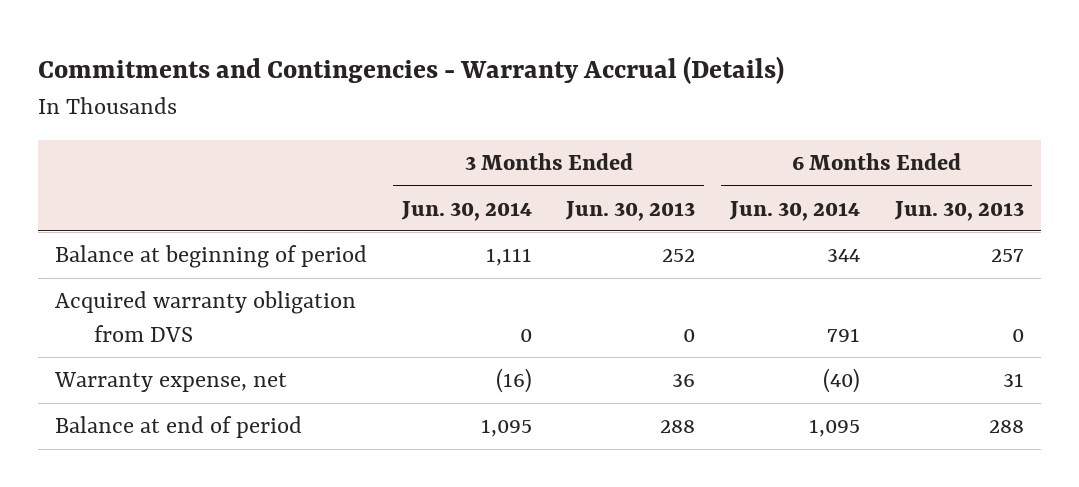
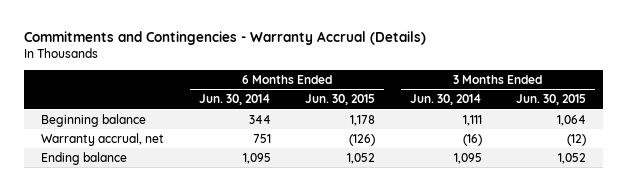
- | 3 Months Ended Jun. 30, 2014 | 3 Months Ended Jun. 30, 2013 | 6 Months Ended Jun. 30, 2014 | 6 Months Ended Jun. 30, 2013
+ | 6 Months Ended Jun. 30, 2014 | 6 Months Ended Jun. 30, 2015 | 3 Months Ended Jun. 30, 2014 | 3 Months Ended Jun. 30, 2015
- Balance at beginning of period | 1,111 | 252 | 344 | 257
- Acquired warranty obligation from DVS | 0 | 0 | 791 | 0
- Warranty expense, net | (16) | 36 | (40) | 31
- Balance at end of period | 1,095 | 288 | 1,095 | 288
+ Beginning balance | 344 | 1,178 | 1,111 | 1,064
+ Warranty accrual, net | 751 | (126) | (16) | (12)
+ Ending balance | 1,095 | 1,052 | 1,095 | 1,052

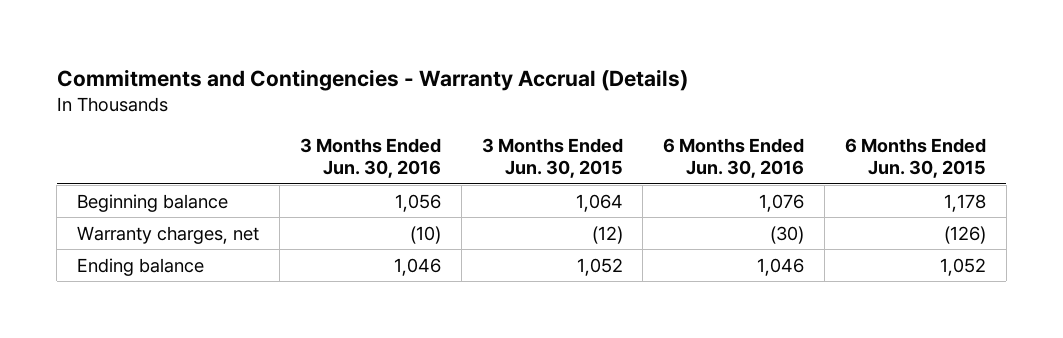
- | 6 Months Ended Jun. 30, 2014 | 6 Months Ended Jun. 30, 2015 | 3 Months Ended Jun. 30, 2014 | 3 Months Ended Jun. 30, 2015
+ | 3 Months Ended Jun. 30, 2016 | 3 Months Ended Jun. 30, 2015 | 6 Months Ended Jun. 30, 2016 | 6 Months Ended Jun. 30, 2015
- Warranty accrual, net | 751 | (126) | (16) | (12)
+ Warranty charges, net | (10) | (12) | (30) | (126)

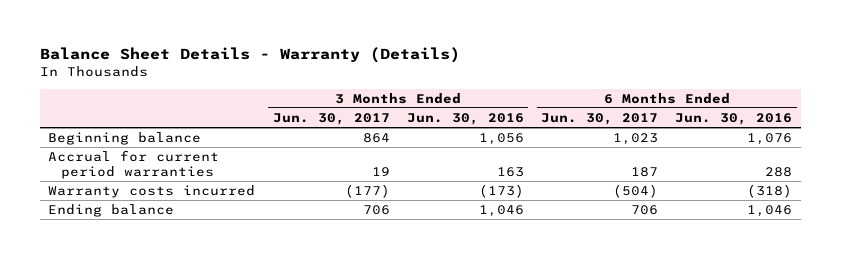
- Commitments and Contingencies - Warranty Accrual (Details)
+ Balance Sheet Details - Warranty (Details)
- | 3 Months Ended Jun. 30, 2016 | 3 Months Ended Jun. 30, 2015 | 6 Months Ended Jun. 30, 2016 | 6 Months Ended Jun. 30, 2015
+ | 3 Months Ended Jun. 30, 2017 | 3 Months Ended Jun. 30, 2016 | 6 Months Ended Jun. 30, 2017 | 6 Months Ended Jun. 30, 2016
- Warranty charges, net | (10) | (12) | (30) | (126)
+ Accrual for current period warranties | 19 | 163 | 187 | 288
+ Warranty costs incurred | (177) | (173) | (504) | (318)

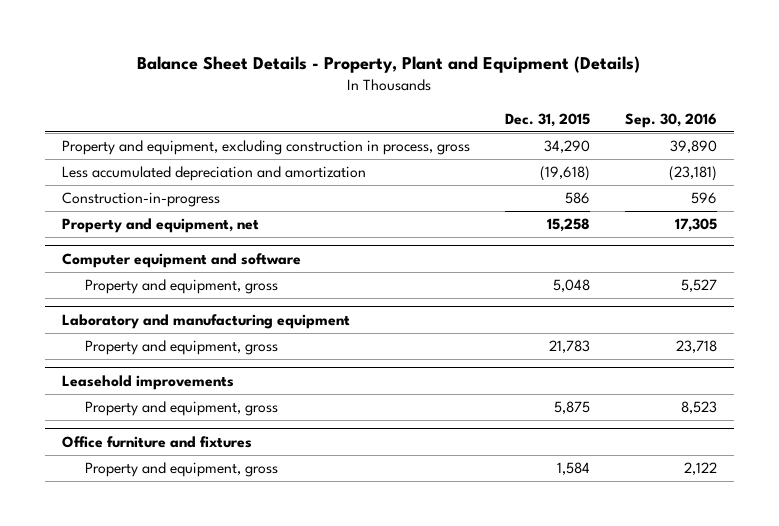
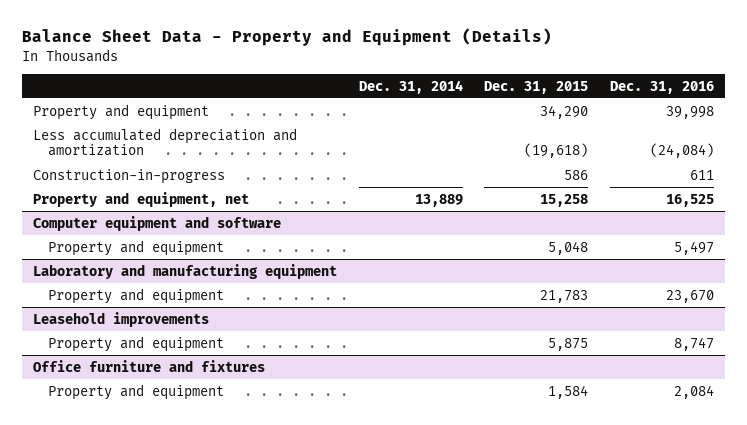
- Balance Sheet Details - Property, Plant and Equipment (Details)
+ Balance Sheet Data - Property and Equipment (Details)
- | Dec. 31, 2015 | Sep. 30, 2016
+ | Dec. 31, 2014 | Dec. 31, 2015 | Dec. 31, 2016
- Property and equipment, excluding construction in process, gross | 34,290 | 39,890
+ Property and equipment | | 34,290 | 39,998
@ Computer equipment and software
- Property and equipment, gross | 5,048 | 5,527
+ Property and equipment | | 5,048 | 5,497
@ Laboratory and manufacturing equipment
- Property and equipment, gross | 21,783 | 23,718
+ Property and equipment | | 21,783 | 23,670
@ Leasehold improvements
- Property and equipment, gross | 5,875 | 8,523
+ Property and equipment | | 5,875 | 8,747
@ Office furniture and fixtures
- Property and equipment, gross | 1,584 | 2,122
+ Property and equipment | | 1,584 | 2,084

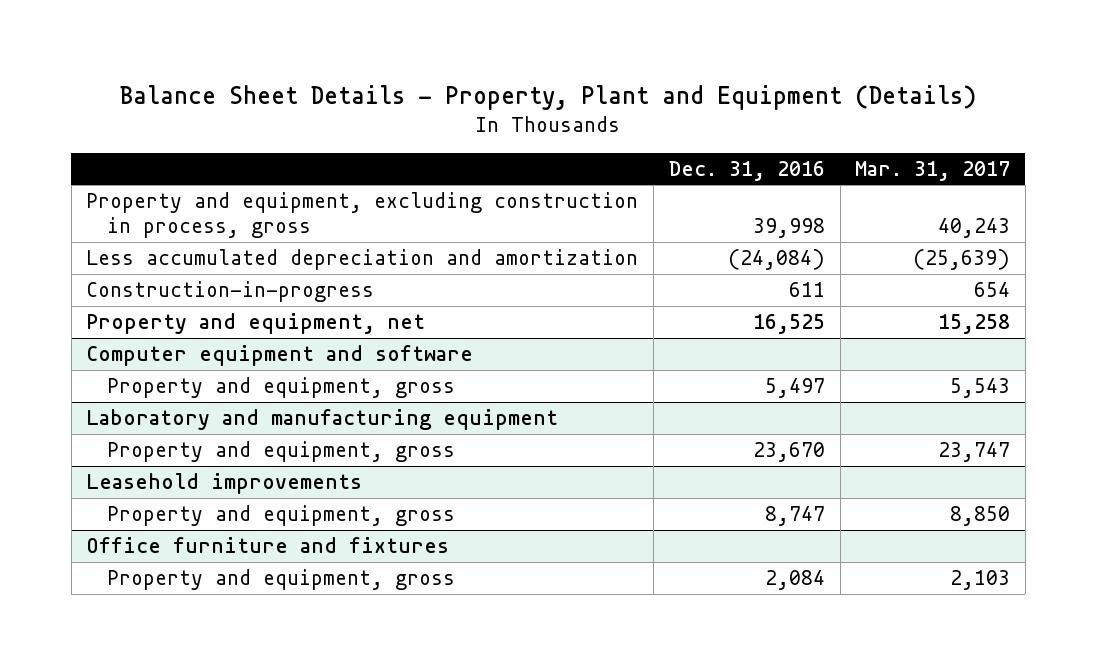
- Balance Sheet Data - Property and Equipment (Details)
+ Balance Sheet Details - Property, Plant and Equipment (Details)
- | Dec. 31, 2014 | Dec. 31, 2015 | Dec. 31, 2016
+ | Dec. 31, 2016 | Mar. 31, 2017
- Property and equipment | | 34,290 | 39,998
+ Property and equipment, excluding construction in process, gross | 39,998 | 40,243
@ Computer equipment and software
- Property and equipment | | 5,048 | 5,497
+ Property and equipment, gross | 5,497 | 5,543
@ Laboratory and manufacturing equipment
- Property and equipment | | 21,783 | 23,670
+ Property and equipment, gross | 23,670 | 23,747
@ Leasehold improvements
- Property and equipment | | 5,875 | 8,747
+ Property and equipment, gross | 8,747 | 8,850
@ Office furniture and fixtures
- Property and equipment | | 1,584 | 2,084
+ Property and equipment, gross | 2,084 | 2,103

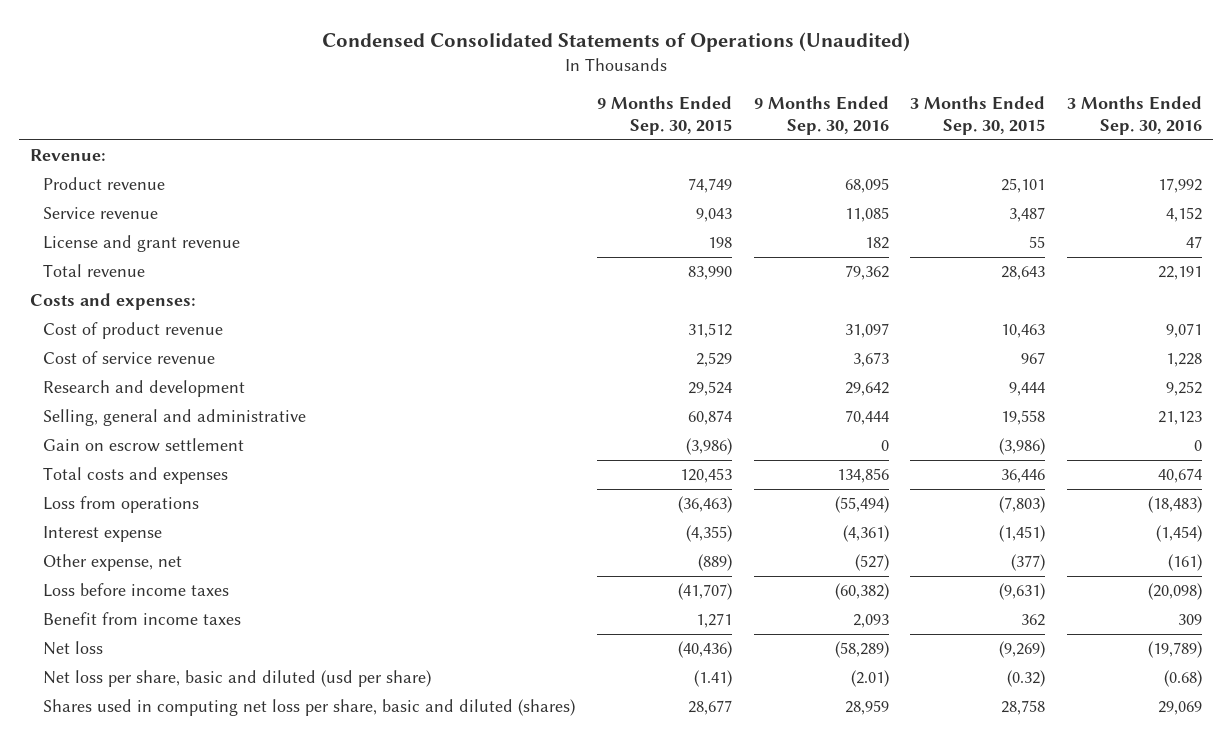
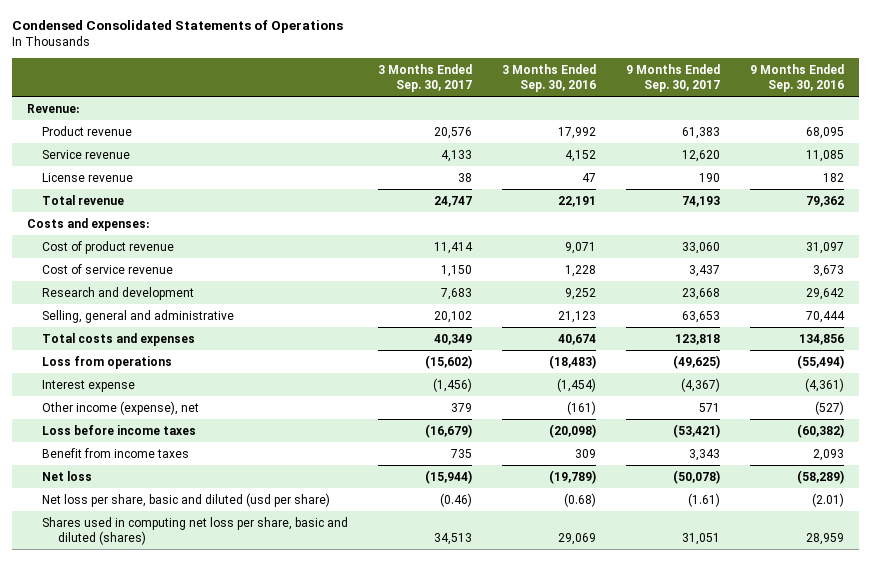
- Condensed Consolidated Statements of Operations (Unaudited)
+ Condensed Consolidated Statements of Operations
- | 9 Months Ended Sep. 30, 2015 | 9 Months Ended Sep. 30, 2016 | 3 Months Ended Sep. 30, 2015 | 3 Months Ended Sep. 30, 2016
+ | 3 Months Ended Sep. 30, 2017 | 3 Months Ended Sep. 30, 2016 | 9 Months Ended Sep. 30, 2017 | 9 Months Ended Sep. 30, 2016
- License and grant revenue | 198 | 182 | 55 | 47
+ License revenue | 38 | 47 | 190 | 182
- Gain on escrow settlement | (3,986) | 0 | (3,986) | 0
- Other expense, net | (889) | (527) | (377) | (161)
+ Other income (expense), net | 379 | (161) | 571 | (527)

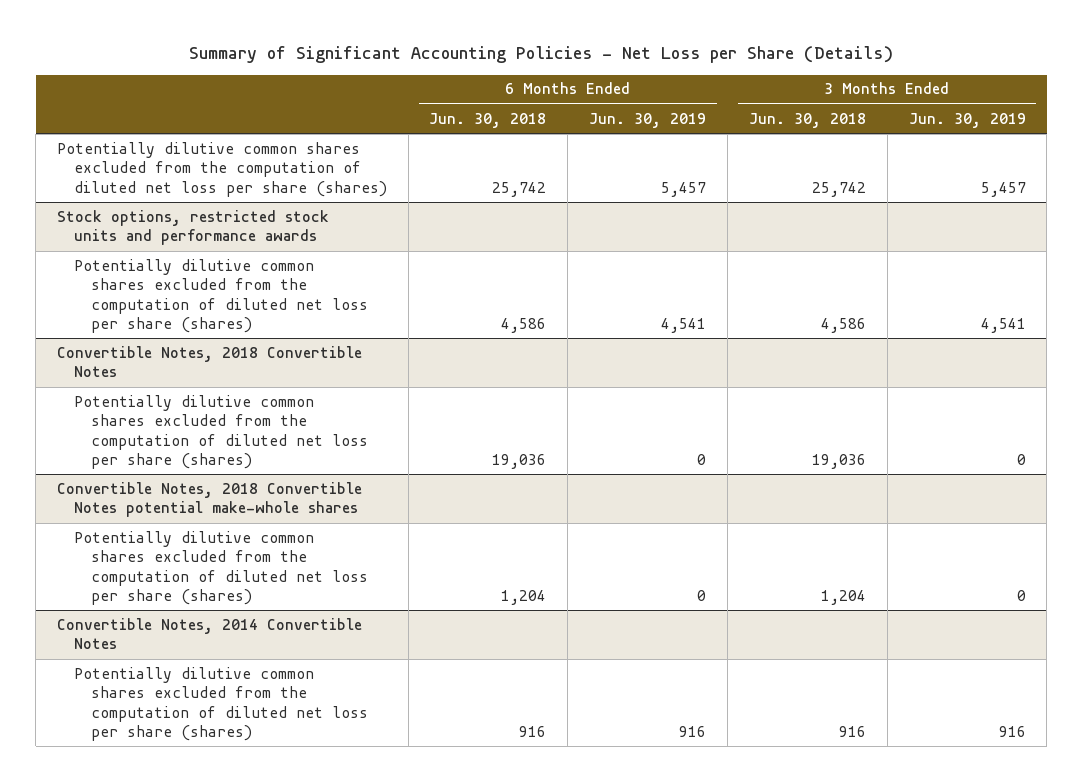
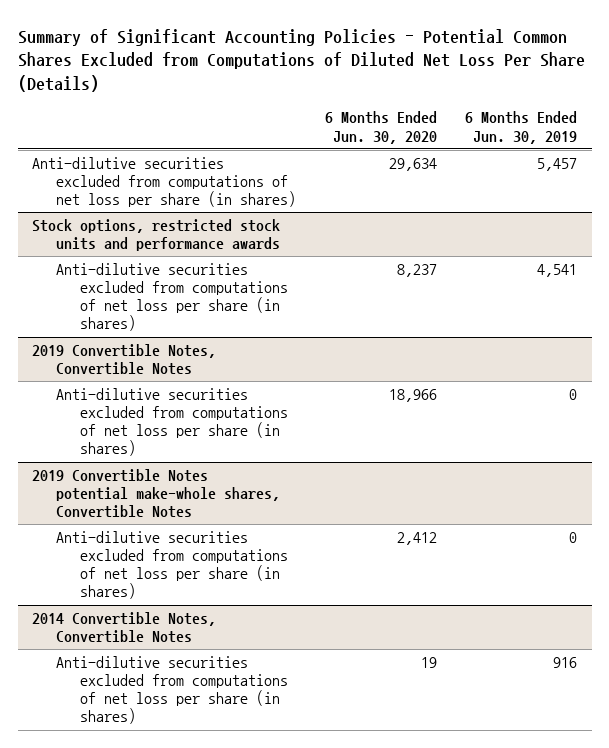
- Summary of Significant Accounting Policies - Net Loss per Share (Details)
+ Summary of Significant Accounting Policies - Potential Common Shares Excluded from Computations of Diluted Net Loss Per Share (Details)
- | 6 Months Ended Jun. 30, 2018 | 6 Months Ended Jun. 30, 2019 | 3 Months Ended Jun. 30, 2018 | 3 Months Ended Jun. 30, 2019
+ | 6 Months Ended Jun. 30, 2020 | 6 Months Ended Jun. 30, 2019
- Potentially dilutive common shares excluded from the computation of diluted net loss per share (shares) | 25,742 | 5,457 | 25,742 | 5,457
+ Anti-dilutive securities excluded from computations of net loss per share (in shares) | 29,634 | 5,457
@ Stock options, restricted stock units and performance awards
- Potentially dilutive common shares excluded from the computation of diluted net loss per share (shares) | 4,586 | 4,541 | 4,586 | 4,541
- Convertible Notes, 2018 Convertible Notes
- Potentially dilutive common shares excluded from the computation of diluted net loss per share (shares) | 19,036 | 0 | 19,036 | 0
- Convertible Notes, 2018 Convertible Notes potential make-whole shares
- Potentially dilutive common shares excluded from the computation of diluted net loss per share (shares) | 1,204 | 0 | 1,204 | 0
- Convertible Notes, 2014 Convertible Notes
- Potentially dilutive common shares excluded from the computation of diluted net loss per share (shares) | 916 | 916 | 916 | 916
@ Stock options, restricted stock units and performance awards
+ Anti-dilutive securities excluded from computations of net loss per share (in shares) | 8,237 | 4,541
+ 2019 Convertible Notes, Convertible Notes
+ Anti-dilutive securities excluded from computations of net loss per share (in shares) | 18,966 | 0
+ 2019 Convertible Notes potential make-whole shares, Convertible Notes
+ Anti-dilutive securities excluded from computations of net loss per share (in shares) | 2,412 | 0
+ 2014 Convertible Notes, Convertible Notes
+ Anti-dilutive securities excluded from computations of net loss per share (in shares) | 19 | 916

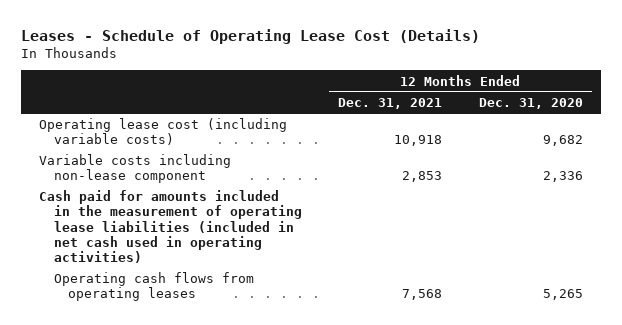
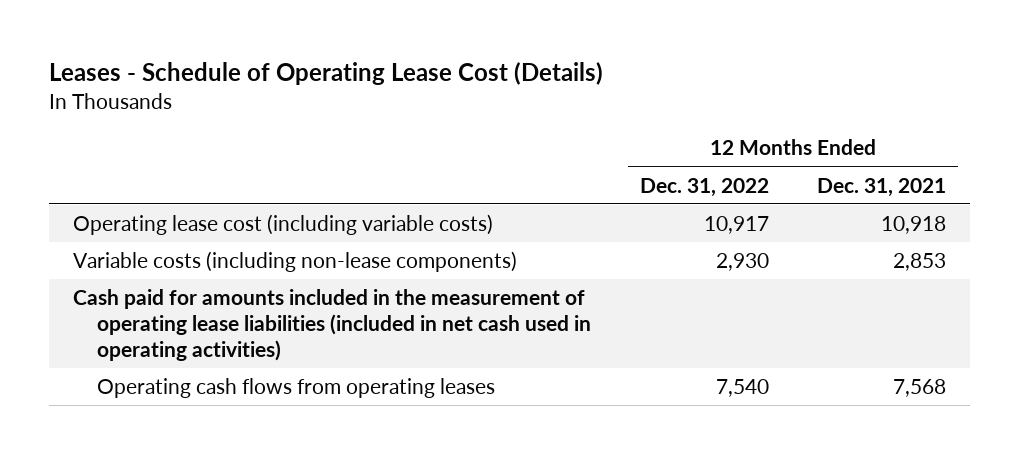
- | 12 Months Ended Dec. 31, 2021 | 12 Months Ended Dec. 31, 2020
+ | 12 Months Ended Dec. 31, 2022 | 12 Months Ended Dec. 31, 2021
- Variable costs including non-lease component | 2,853 | 2,336
+ Variable costs (including non-lease components) | 2,930 | 2,853

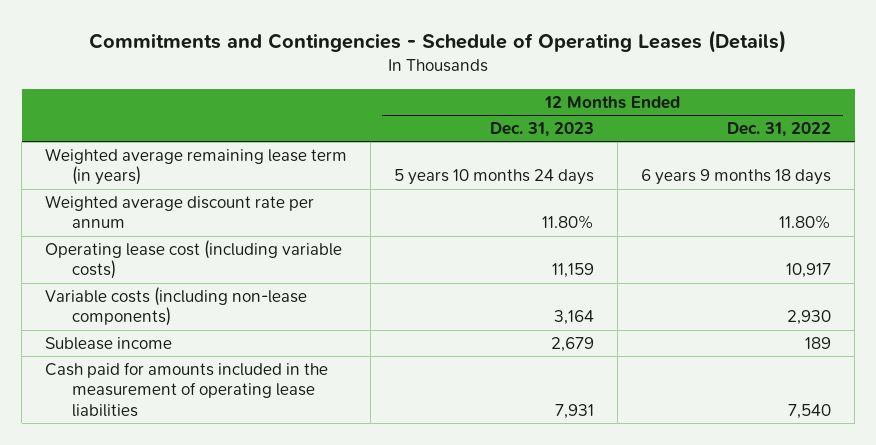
- Leases - Schedule of Operating Lease Cost (Details)
+ Commitments and Contingencies - Schedule of Operating Leases (Details)
- | 12 Months Ended Dec. 31, 2022 | 12 Months Ended Dec. 31, 2021
+ | 12 Months Ended Dec. 31, 2023 | 12 Months Ended Dec. 31, 2022
+ Weighted average remaining lease term (in years) | 5 years 10 months 24 days | 6 years 9 months 18 days
+ Weighted average discount rate per annum | 11.80% | 11.80%
- Cash paid for amounts included in the measurement of operating lease liabilities (included in net cash used in operating activities)
- Operating cash flows from operating leases | 7,540 | 7,568
+ Sublease income | 2,679 | 189
+ Cash paid for amounts included in the measurement of operating lease liabilities | 7,931 | 7,540

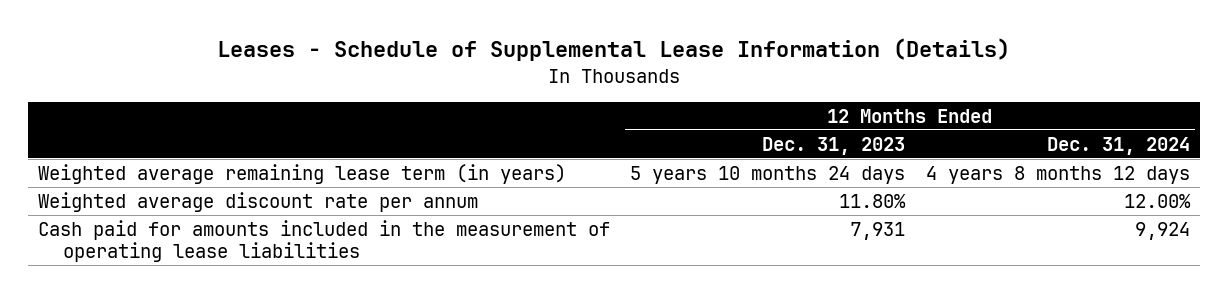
- Commitments and Contingencies - Schedule of Operating Leases (Details)
+ Leases - Schedule of Supplemental Lease Information (Details)
- | 12 Months Ended Dec. 31, 2023 | 12 Months Ended Dec. 31, 2022
+ | 12 Months Ended Dec. 31, 2023 | 12 Months Ended Dec. 31, 2024
- Operating lease cost (including variable costs) | 11,159 | 10,917
- Variable costs (including non-lease components) | 3,164 | 2,930
- Sublease income | 2,679 | 189

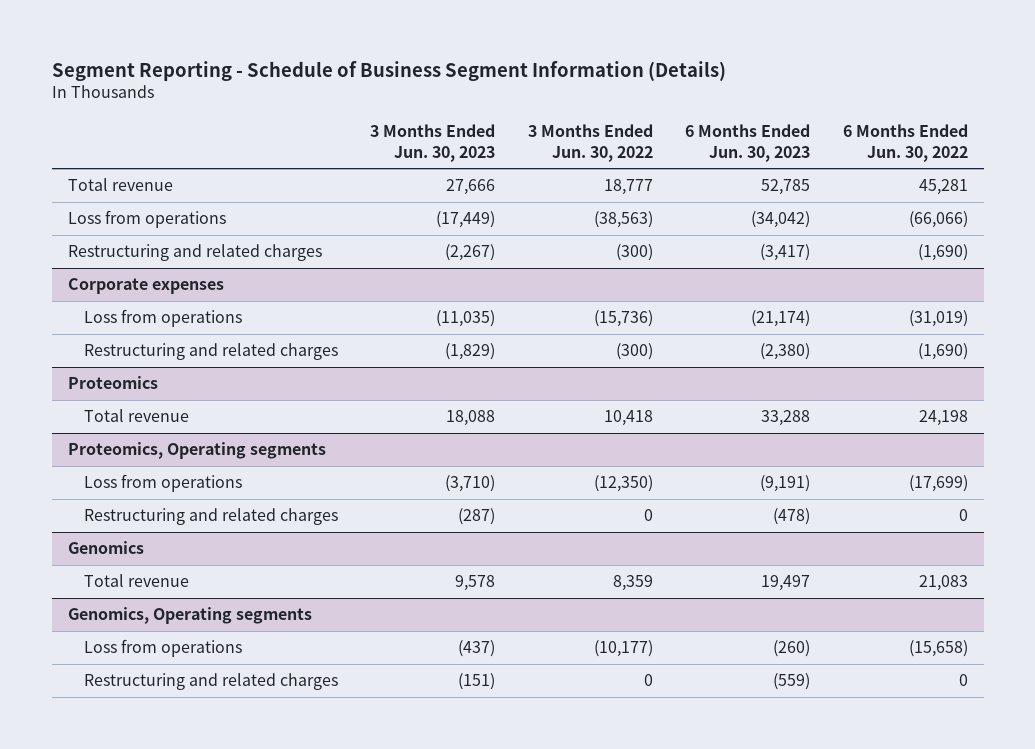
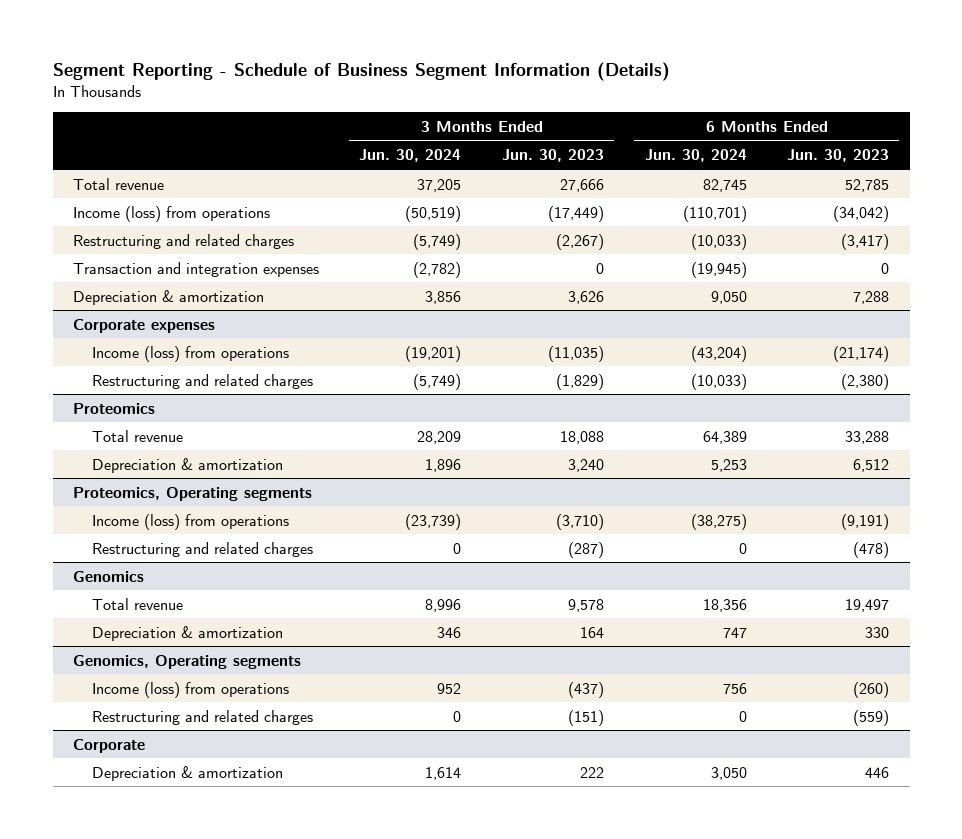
- | 3 Months Ended Jun. 30, 2023 | 3 Months Ended Jun. 30, 2022 | 6 Months Ended Jun. 30, 2023 | 6 Months Ended Jun. 30, 2022
+ | 3 Months Ended Jun. 30, 2024 | 3 Months Ended Jun. 30, 2023 | 6 Months Ended Jun. 30, 2024 | 6 Months Ended Jun. 30, 2023
- Loss from operations | (17,449) | (38,563) | (34,042) | (66,066)
+ Income (loss) from operations | (50,519) | (17,449) | (110,701) | (34,042)
+ Transaction and integration expenses | (2,782) | 0 | (19,945) | 0
+ Depreciation & amortization | 3,856 | 3,626 | 9,050 | 7,288
@ Corporate expenses
- Loss from operations | (11,035) | (15,736) | (21,174) | (31,019)
+ Income (loss) from operations | (19,201) | (11,035) | (43,204) | (21,174)
@ Proteomics
+ Depreciation & amortization | 1,896 | 3,240 | 5,253 | 6,512
@ Proteomics, Operating segments
- Loss from operations | (3,710) | (12,350) | (9,191) | (17,699)
+ Income (loss) from operations | (23,739) | (3,710) | (38,275) | (9,191)
@ Genomics
+ Depreciation & amortization | 346 | 164 | 747 | 330
@ Genomics, Operating segments
- Loss from operations | (437) | (10,177) | (260) | (15,658)
+ Income (loss) from operations | 952 | (437) | 756 | (260)
+ Corporate
+ Depreciation & amortization | 1,614 | 222 | 3,050 | 446

